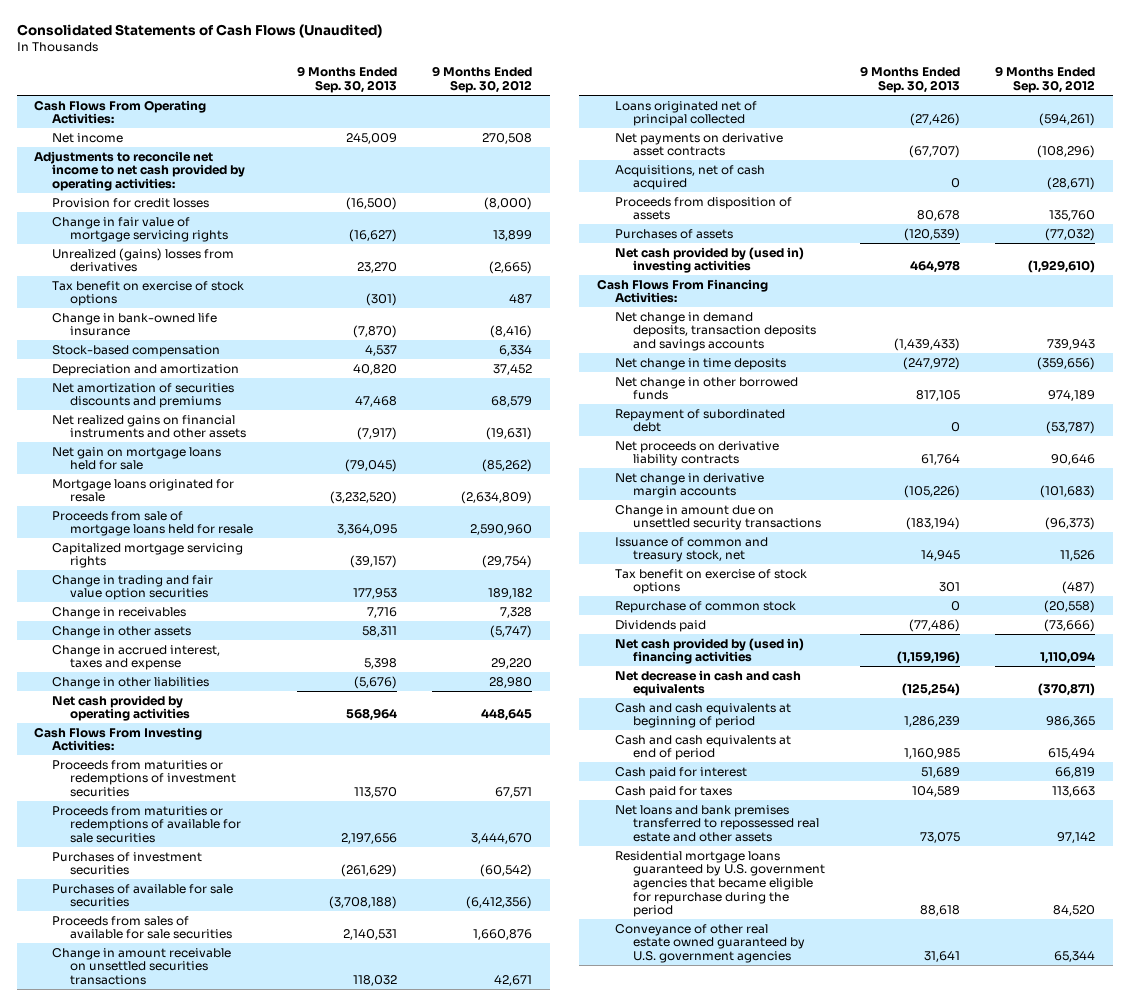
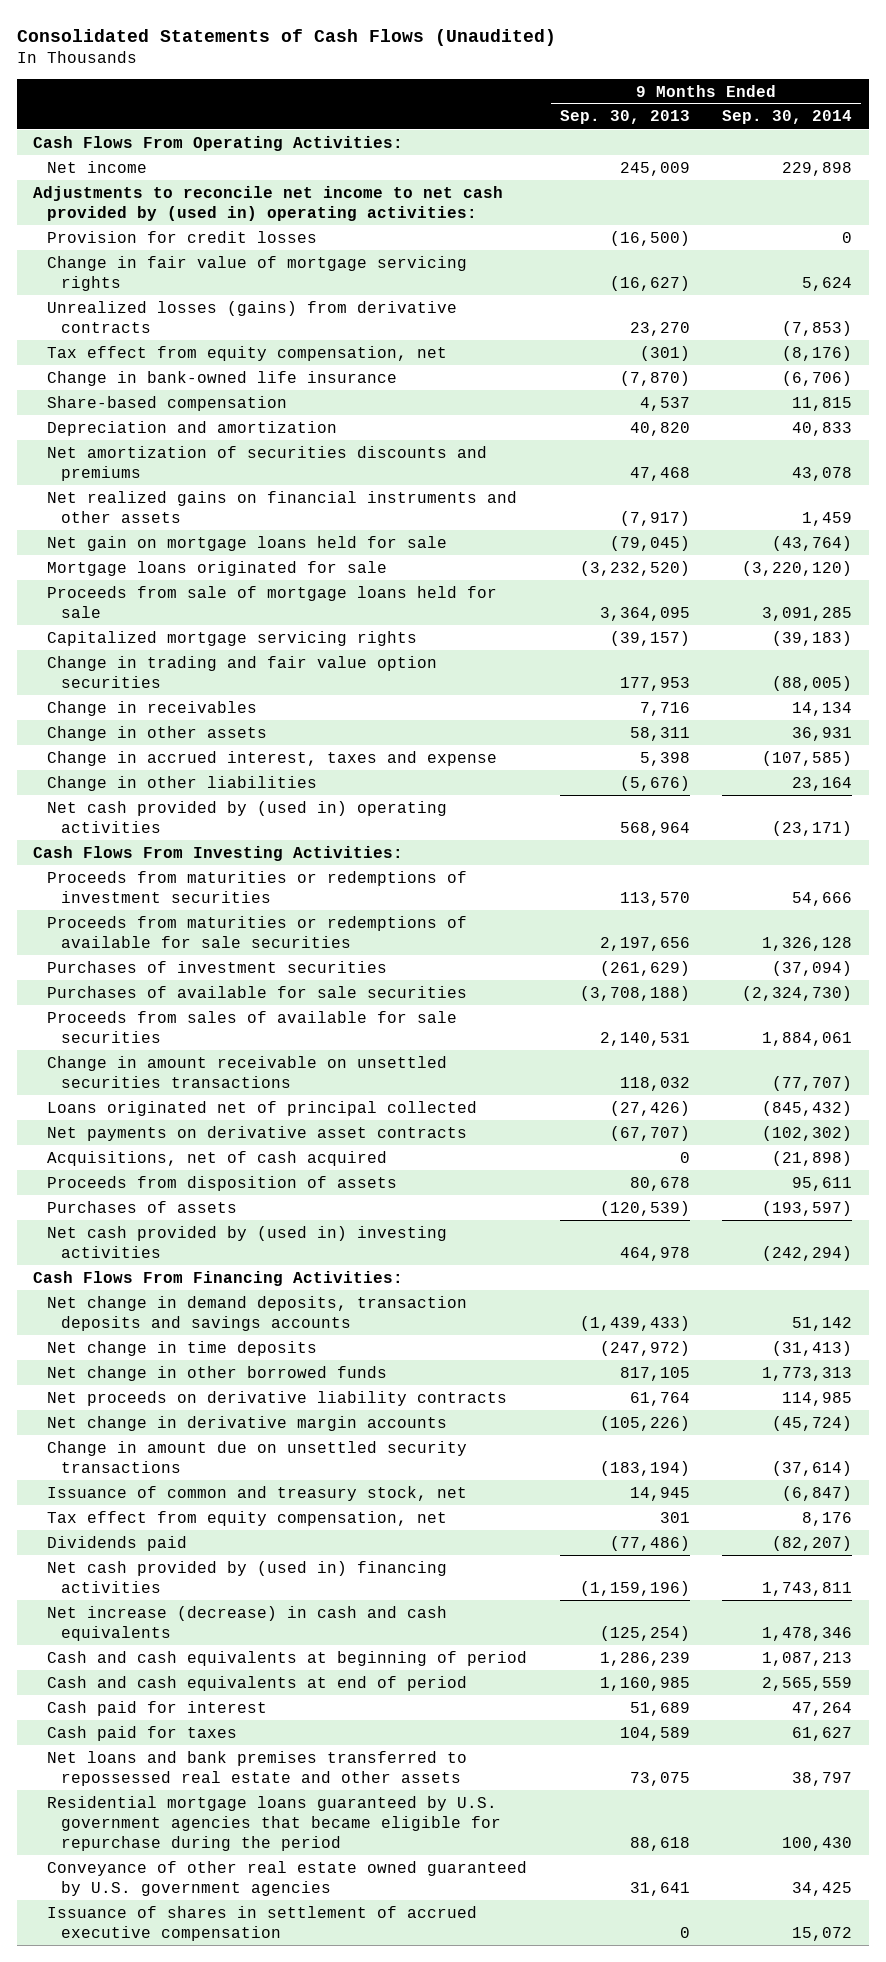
- | 9 Months Ended Sep. 30, 2013 | 9 Months Ended Sep. 30, 2012
+ | 9 Months Ended Sep. 30, 2013 | 9 Months Ended Sep. 30, 2014
- Adjustments to reconcile net income to net cash provided by operating activities:
+ Adjustments to reconcile net income to net cash provided by (used in) operating activities:
- Unrealized (gains) losses from derivatives | 23,270 | (2,665)
- Tax benefit on exercise of stock options | (301) | 487
+ Unrealized losses (gains) from derivative contracts | 23,270 | (7,853)
+ Tax effect from equity compensation, net | (301) | (8,176)
- Stock-based compensation | 4,537 | 6,334
+ Share-based compensation | 4,537 | 11,815
- Mortgage loans originated for resale | (3,232,520) | (2,634,809)
- Proceeds from sale of mortgage loans held for resale | 3,364,095 | 2,590,960
+ Mortgage loans originated for sale | (3,232,520) | (3,220,120)
+ Proceeds from sale of mortgage loans held for sale | 3,364,095 | 3,091,285
- Net cash provided by operating activities | 568,964 | 448,645
+ Net cash provided by (used in) operating activities | 568,964 | (23,171)
- Repayment of subordinated debt | 0 | (53,787)
- Tax benefit on exercise of stock options | 301 | (487)
- Repurchase of common stock | 0 | (20,558)
+ Tax effect from equity compensation, net | 301 | 8,176
- Net decrease in cash and cash equivalents | (125,254) | (370,871)
+ Net increase (decrease) in cash and cash equivalents | (125,254) | 1,478,346
+ Issuance of shares in settlement of accrued executive compensation | 0 | 15,072

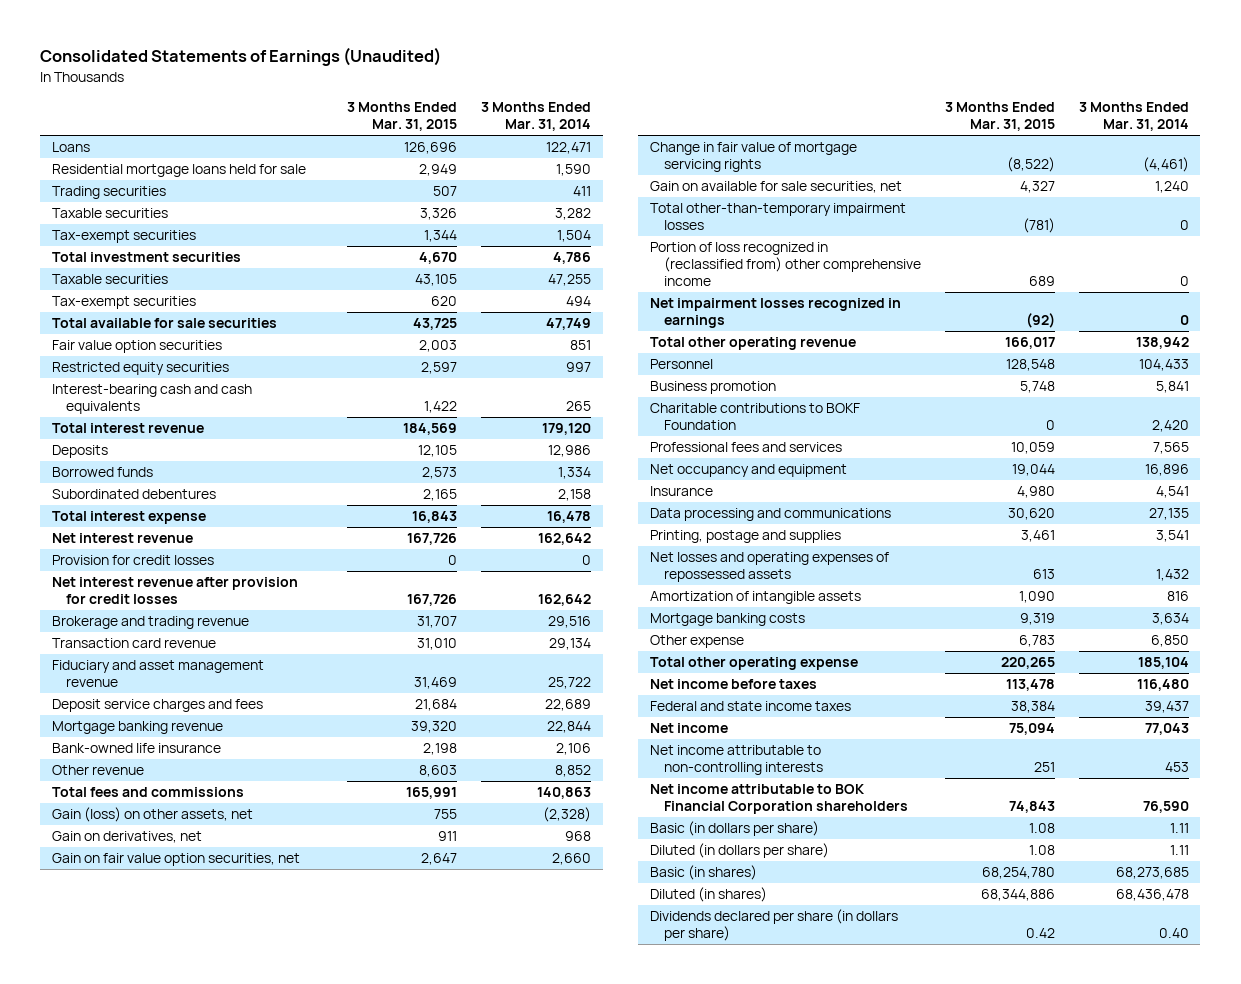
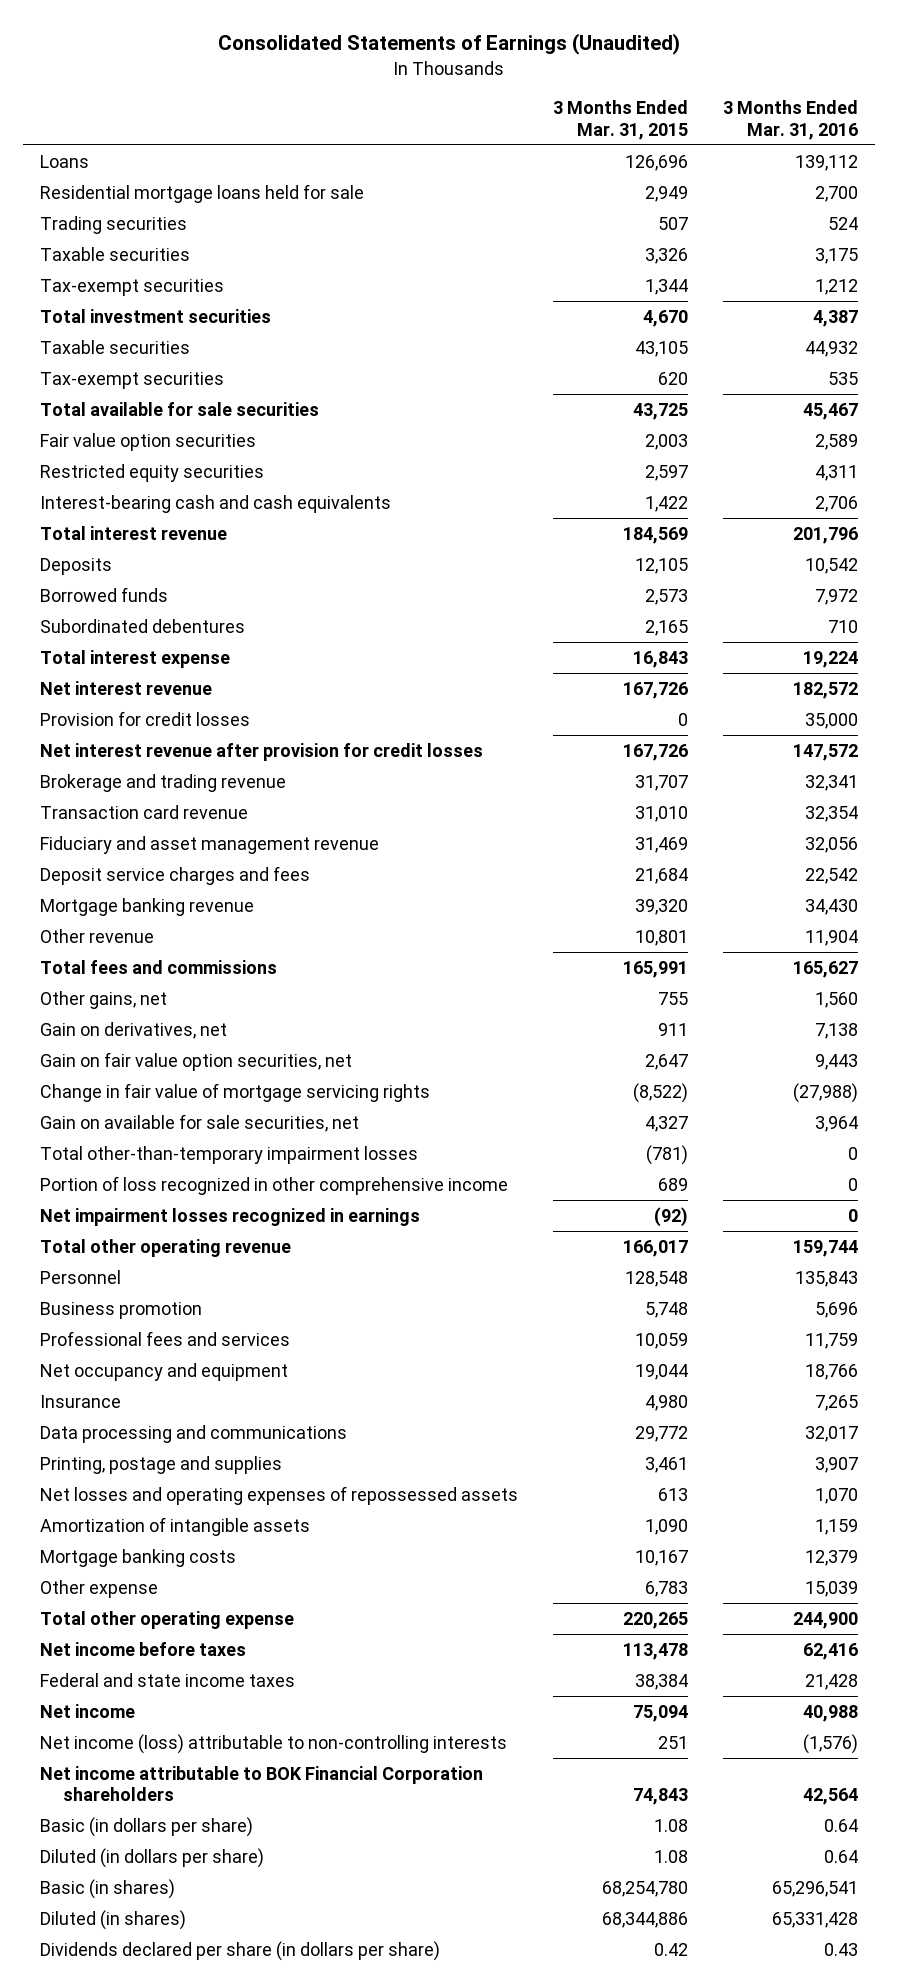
- | 3 Months Ended Mar. 31, 2015 | 3 Months Ended Mar. 31, 2014
+ | 3 Months Ended Mar. 31, 2015 | 3 Months Ended Mar. 31, 2016
- Bank-owned life insurance | 2,198 | 2,106
- Other revenue | 8,603 | 8,852
+ Other revenue | 10,801 | 11,904
- Gain (loss) on other assets, net | 755 | (2,328)
+ Other gains, net | 755 | 1,560
- Portion of loss recognized in (reclassified from) other comprehensive income | 689 | 0
+ Portion of loss recognized in other comprehensive income | 689 | 0
- Charitable contributions to BOKF Foundation | 0 | 2,420
- Data processing and communications | 30,620 | 27,135
+ Data processing and communications | 29,772 | 32,017
- Mortgage banking costs | 9,319 | 3,634
+ Mortgage banking costs | 10,167 | 12,379
- Net income attributable to non-controlling interests | 251 | 453
+ Net income (loss) attributable to non-controlling interests | 251 | (1,576)

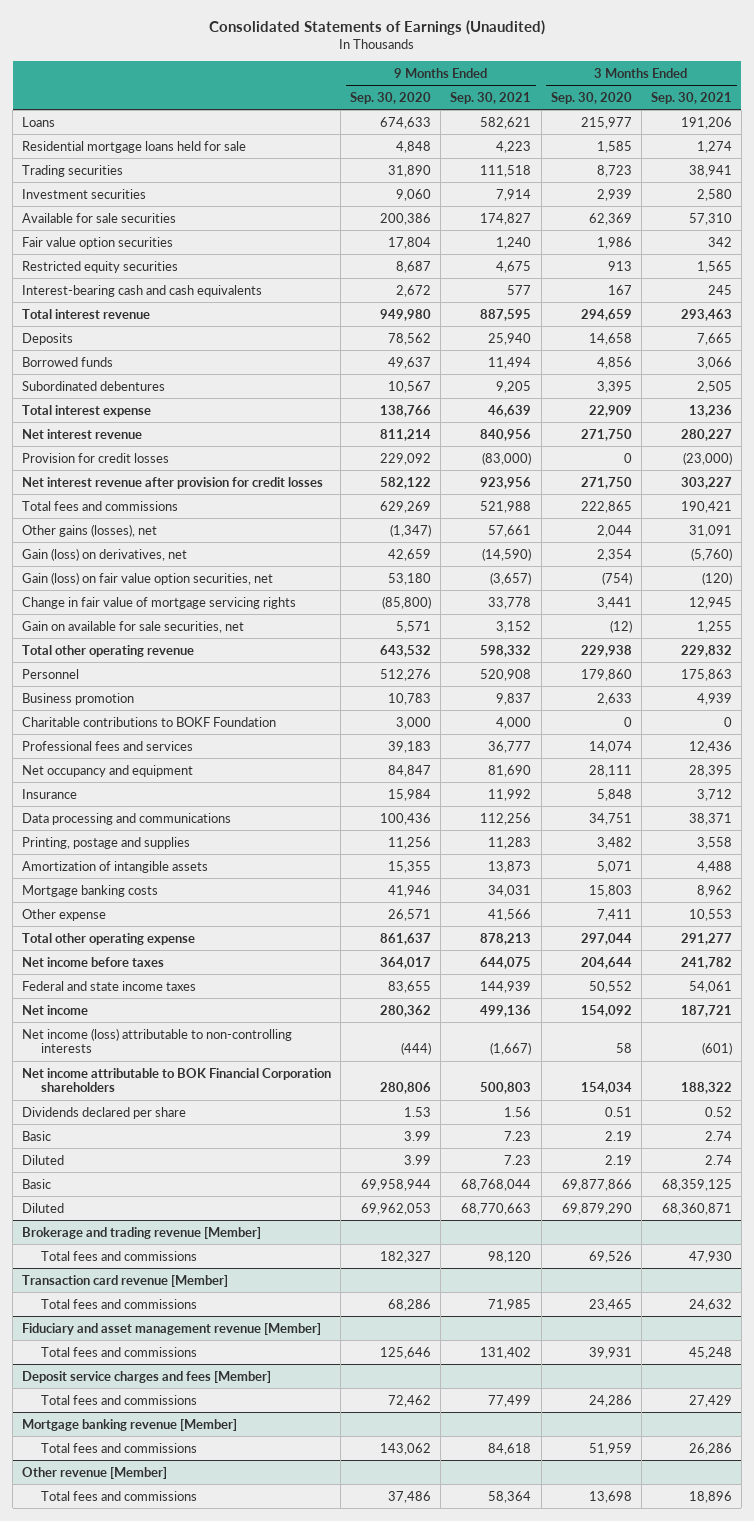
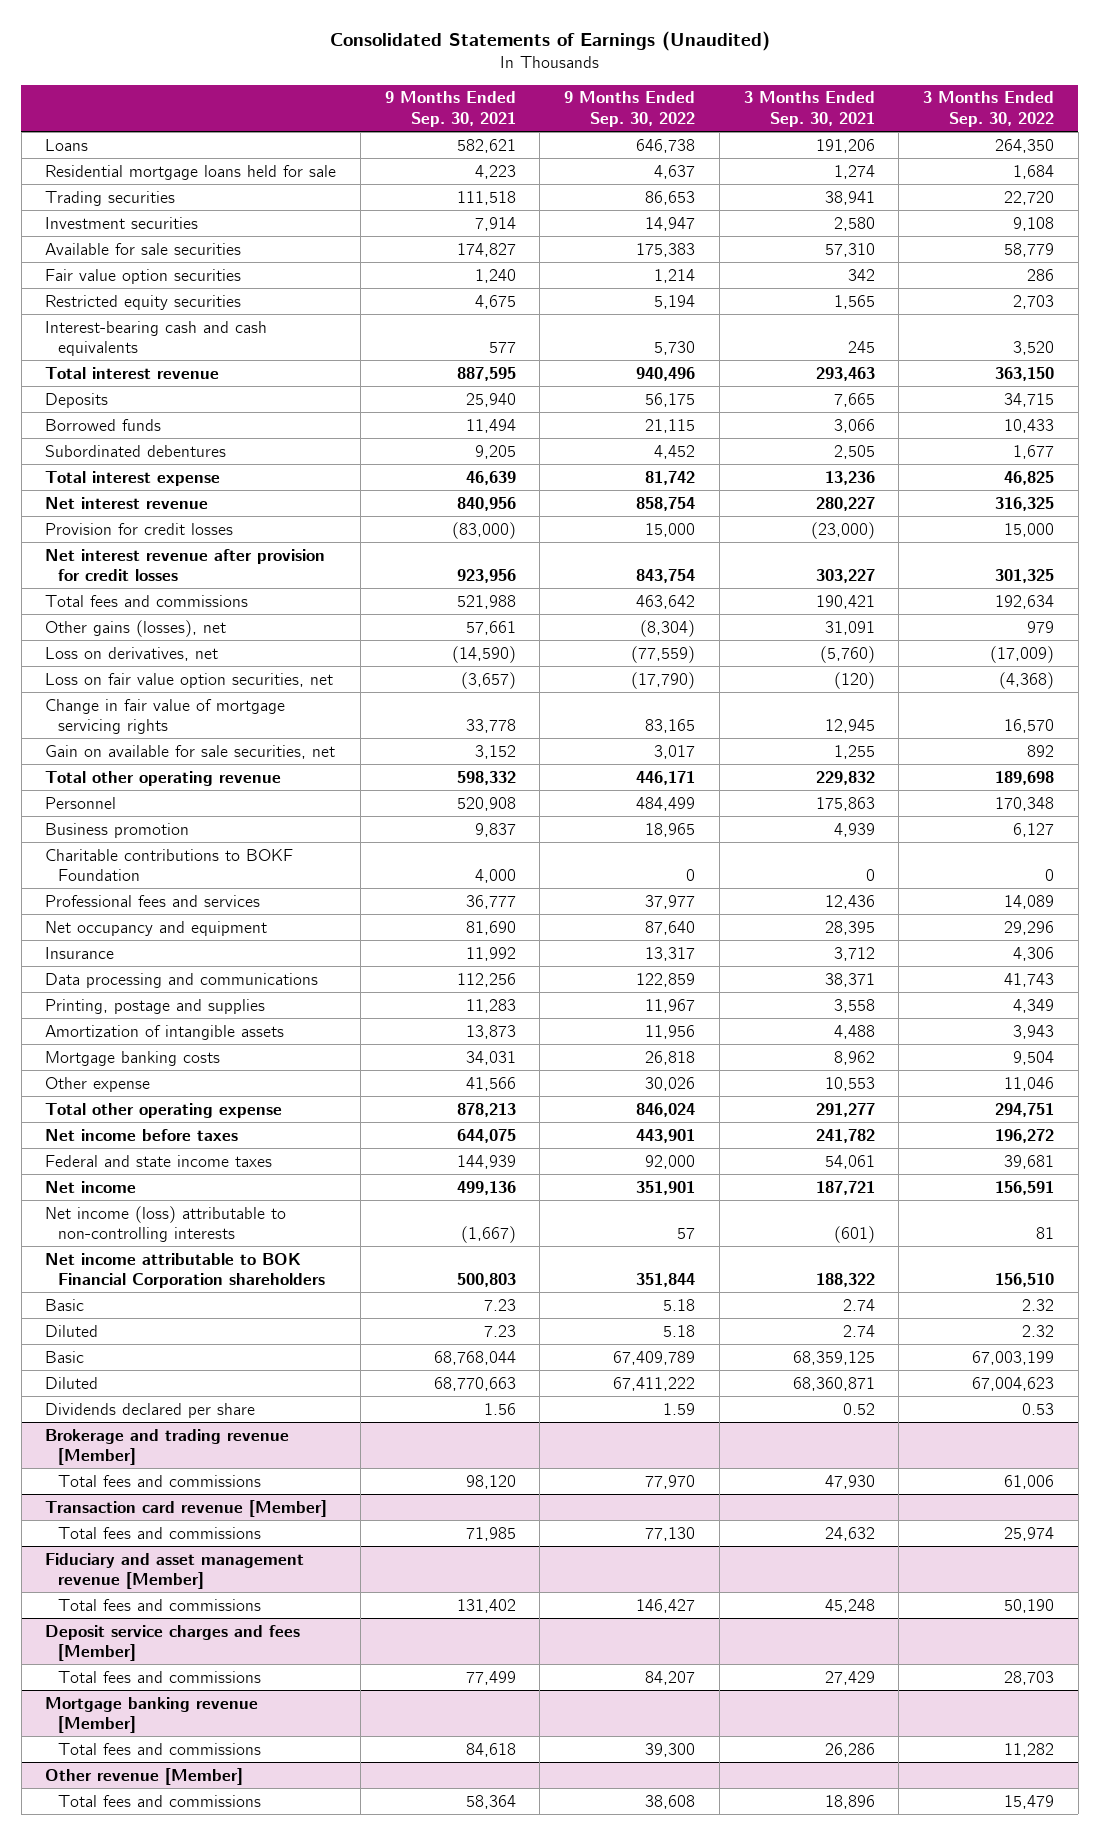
- | 9 Months Ended Sep. 30, 2020 | 9 Months Ended Sep. 30, 2021 | 3 Months Ended Sep. 30, 2020 | 3 Months Ended Sep. 30, 2021
+ | 9 Months Ended Sep. 30, 2021 | 9 Months Ended Sep. 30, 2022 | 3 Months Ended Sep. 30, 2021 | 3 Months Ended Sep. 30, 2022
- Gain (loss) on derivatives, net | 42,659 | (14,590) | 2,354 | (5,760)
- Gain (loss) on fair value option securities, net | 53,180 | (3,657) | (754) | (120)
+ Loss on derivatives, net | (14,590) | (77,559) | (5,760) | (17,009)
+ Loss on fair value option securities, net | (3,657) | (17,790) | (120) | (4,368)
moved down: Dividends declared per share | 1.56 | 1.59 | 0.52 | 0.53

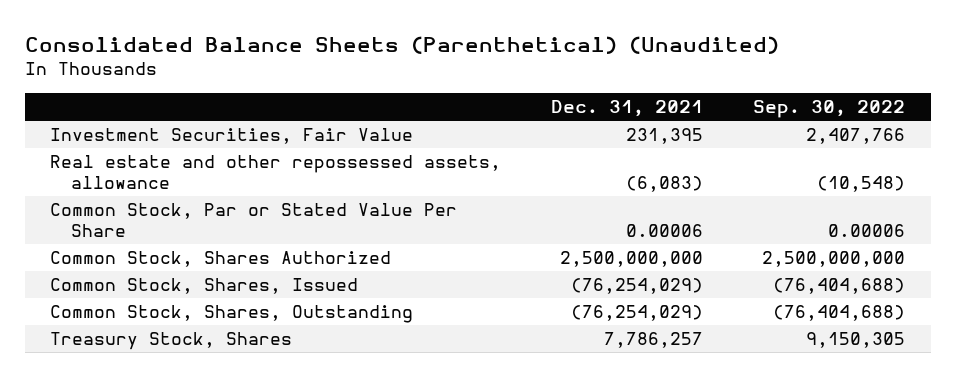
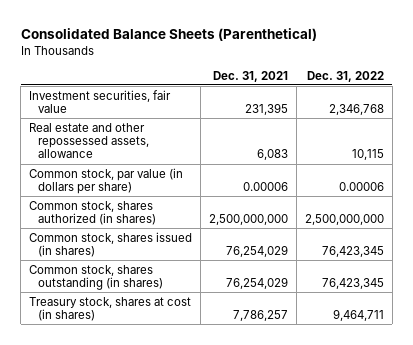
- Consolidated Balance Sheets (Parenthetical) (Unaudited)
+ Consolidated Balance Sheets (Parenthetical)
- | Dec. 31, 2021 | Sep. 30, 2022
+ | Dec. 31, 2021 | Dec. 31, 2022
- Investment Securities, Fair Value | 231,395 | 2,407,766
- Real estate and other repossessed assets, allowance | (6,083) | (10,548)
- Common Stock, Par or Stated Value Per Share | 0.00006 | 0.00006
- Common Stock, Shares Authorized | 2,500,000,000 | 2,500,000,000
- Common Stock, Shares, Issued | (76,254,029) | (76,404,688)
- Common Stock, Shares, Outstanding | (76,254,029) | (76,404,688)
- Treasury Stock, Shares | 7,786,257 | 9,150,305
+ Investment securities, fair value | 231,395 | 2,346,768
+ Real estate and other repossessed assets, allowance | 6,083 | 10,115
+ Common stock, par value (in dollars per share) | 0.00006 | 0.00006
+ Common stock, shares authorized (in shares) | 2,500,000,000 | 2,500,000,000
+ Common stock, shares issued (in shares) | 76,254,029 | 76,423,345
+ Common stock, shares outstanding (in shares) | 76,254,029 | 76,423,345
+ Treasury stock, shares at cost (in shares) | 7,786,257 | 9,464,711

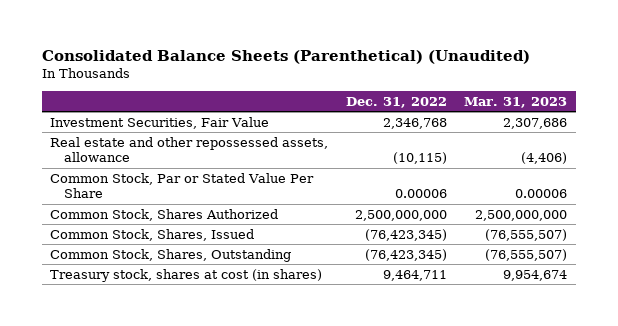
- Consolidated Balance Sheets (Parenthetical)
+ Consolidated Balance Sheets (Parenthetical) (Unaudited)
- | Dec. 31, 2021 | Dec. 31, 2022
+ | Dec. 31, 2022 | Mar. 31, 2023
- Investment securities, fair value | 231,395 | 2,346,768
- Real estate and other repossessed assets, allowance | 6,083 | 10,115
- Common stock, par value (in dollars per share) | 0.00006 | 0.00006
- Common stock, shares authorized (in shares) | 2,500,000,000 | 2,500,000,000
- Common stock, shares issued (in shares) | 76,254,029 | 76,423,345
- Common stock, shares outstanding (in shares) | 76,254,029 | 76,423,345
+ Investment Securities, Fair Value | 2,346,768 | 2,307,686
+ Real estate and other repossessed assets, allowance | (10,115) | (4,406)
+ Common Stock, Par or Stated Value Per Share | 0.00006 | 0.00006
+ Common Stock, Shares Authorized | 2,500,000,000 | 2,500,000,000
+ Common Stock, Shares, Issued | (76,423,345) | (76,555,507)
+ Common Stock, Shares, Outstanding | (76,423,345) | (76,555,507)

